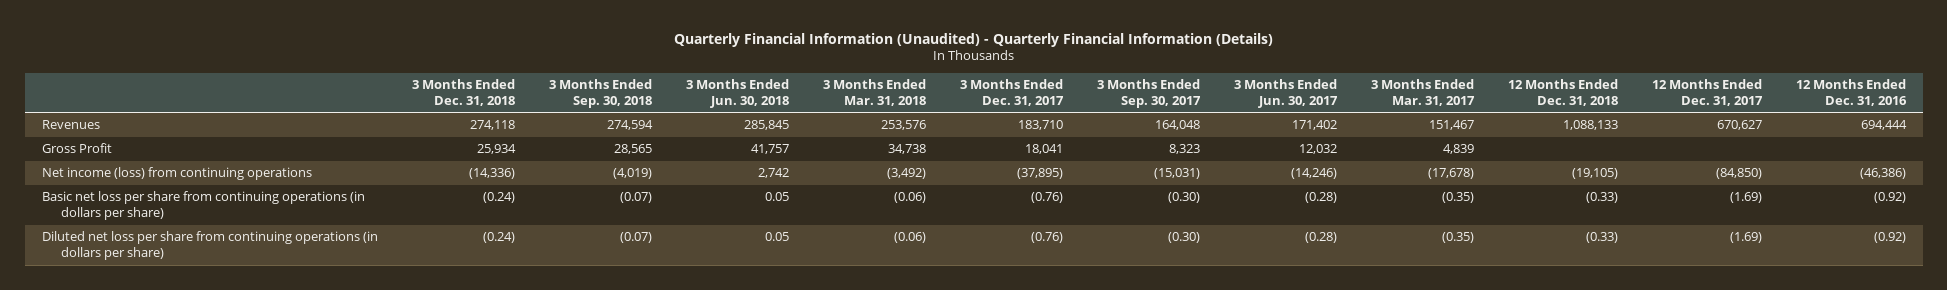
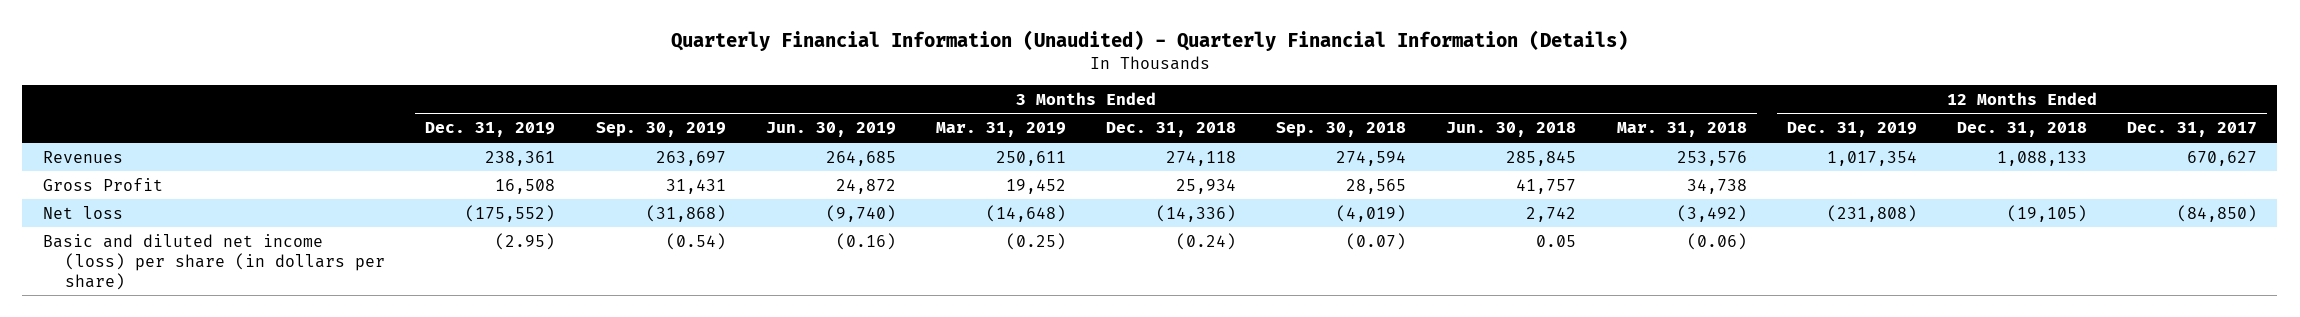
- | 3 Months Ended Dec. 31, 2018 | 3 Months Ended Sep. 30, 2018 | 3 Months Ended Jun. 30, 2018 | 3 Months Ended Mar. 31, 2018 | 3 Months Ended Dec. 31, 2017 | 3 Months Ended Sep. 30, 2017 | 3 Months Ended Jun. 30, 2017 | 3 Months Ended Mar. 31, 2017 | 12 Months Ended Dec. 31, 2018 | 12 Months Ended Dec. 31, 2017 | 12 Months Ended Dec. 31, 2016
+ | 3 Months Ended Dec. 31, 2019 | 3 Months Ended Sep. 30, 2019 | 3 Months Ended Jun. 30, 2019 | 3 Months Ended Mar. 31, 2019 | 3 Months Ended Dec. 31, 2018 | 3 Months Ended Sep. 30, 2018 | 3 Months Ended Jun. 30, 2018 | 3 Months Ended Mar. 31, 2018 | 12 Months Ended Dec. 31, 2019 | 12 Months Ended Dec. 31, 2018 | 12 Months Ended Dec. 31, 2017
- Net income (loss) from continuing operations | (14,336) | (4,019) | 2,742 | (3,492) | (37,895) | (15,031) | (14,246) | (17,678) | (19,105) | (84,850) | (46,386)
- Basic net loss per share from continuing operations (in dollars per share) | (0.24) | (0.07) | 0.05 | (0.06) | (0.76) | (0.30) | (0.28) | (0.35) | (0.33) | (1.69) | (0.92)
- Diluted net loss per share from continuing operations (in dollars per share) | (0.24) | (0.07) | 0.05 | (0.06) | (0.76) | (0.30) | (0.28) | (0.35) | (0.33) | (1.69) | (0.92)
+ Net loss | (175,552) | (31,868) | (9,740) | (14,648) | (14,336) | (4,019) | 2,742 | (3,492) | (231,808) | (19,105) | (84,850)
+ Basic and diluted net income (loss) per share (in dollars per share) | (2.95) | (0.54) | (0.16) | (0.25) | (0.24) | (0.07) | 0.05 | (0.06) | | |

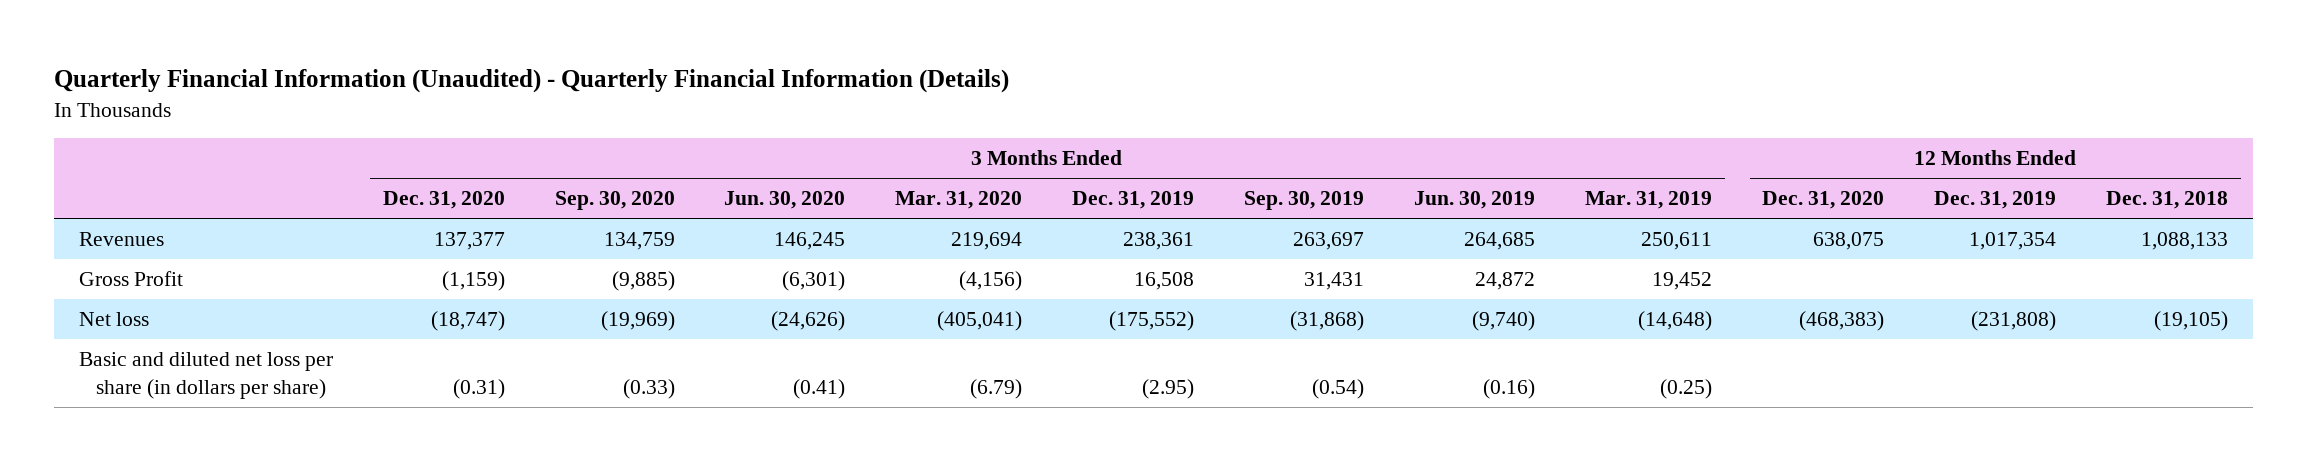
- | 3 Months Ended Dec. 31, 2019 | 3 Months Ended Sep. 30, 2019 | 3 Months Ended Jun. 30, 2019 | 3 Months Ended Mar. 31, 2019 | 3 Months Ended Dec. 31, 2018 | 3 Months Ended Sep. 30, 2018 | 3 Months Ended Jun. 30, 2018 | 3 Months Ended Mar. 31, 2018 | 12 Months Ended Dec. 31, 2019 | 12 Months Ended Dec. 31, 2018 | 12 Months Ended Dec. 31, 2017
+ | 3 Months Ended Dec. 31, 2020 | 3 Months Ended Sep. 30, 2020 | 3 Months Ended Jun. 30, 2020 | 3 Months Ended Mar. 31, 2020 | 3 Months Ended Dec. 31, 2019 | 3 Months Ended Sep. 30, 2019 | 3 Months Ended Jun. 30, 2019 | 3 Months Ended Mar. 31, 2019 | 12 Months Ended Dec. 31, 2020 | 12 Months Ended Dec. 31, 2019 | 12 Months Ended Dec. 31, 2018
- Basic and diluted net income (loss) per share (in dollars per share) | (2.95) | (0.54) | (0.16) | (0.25) | (0.24) | (0.07) | 0.05 | (0.06) | | |
+ Basic and diluted net loss per share (in dollars per share) | (0.31) | (0.33) | (0.41) | (6.79) | (2.95) | (0.54) | (0.16) | (0.25) | | |

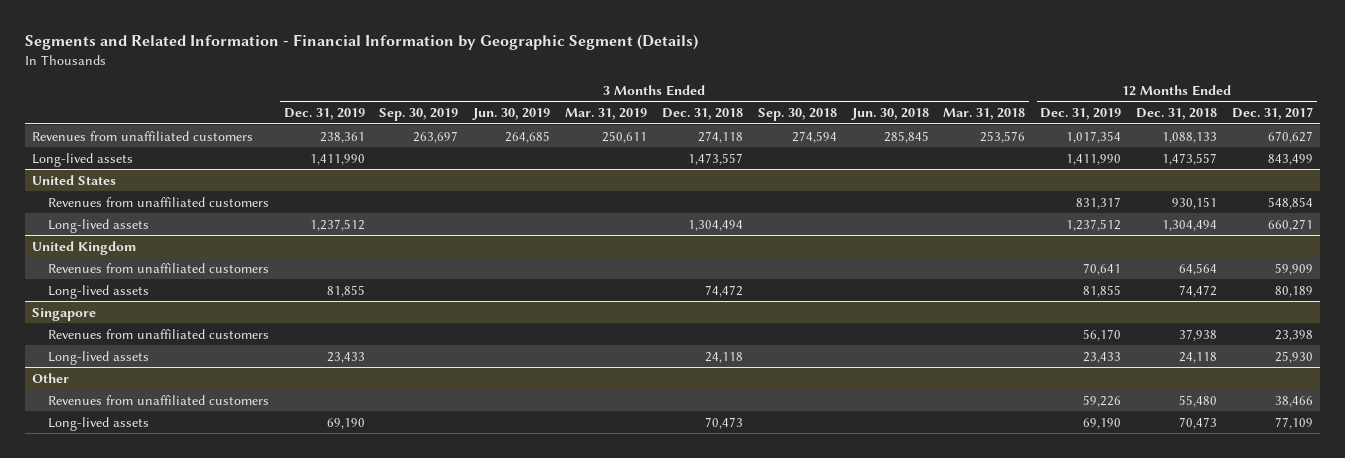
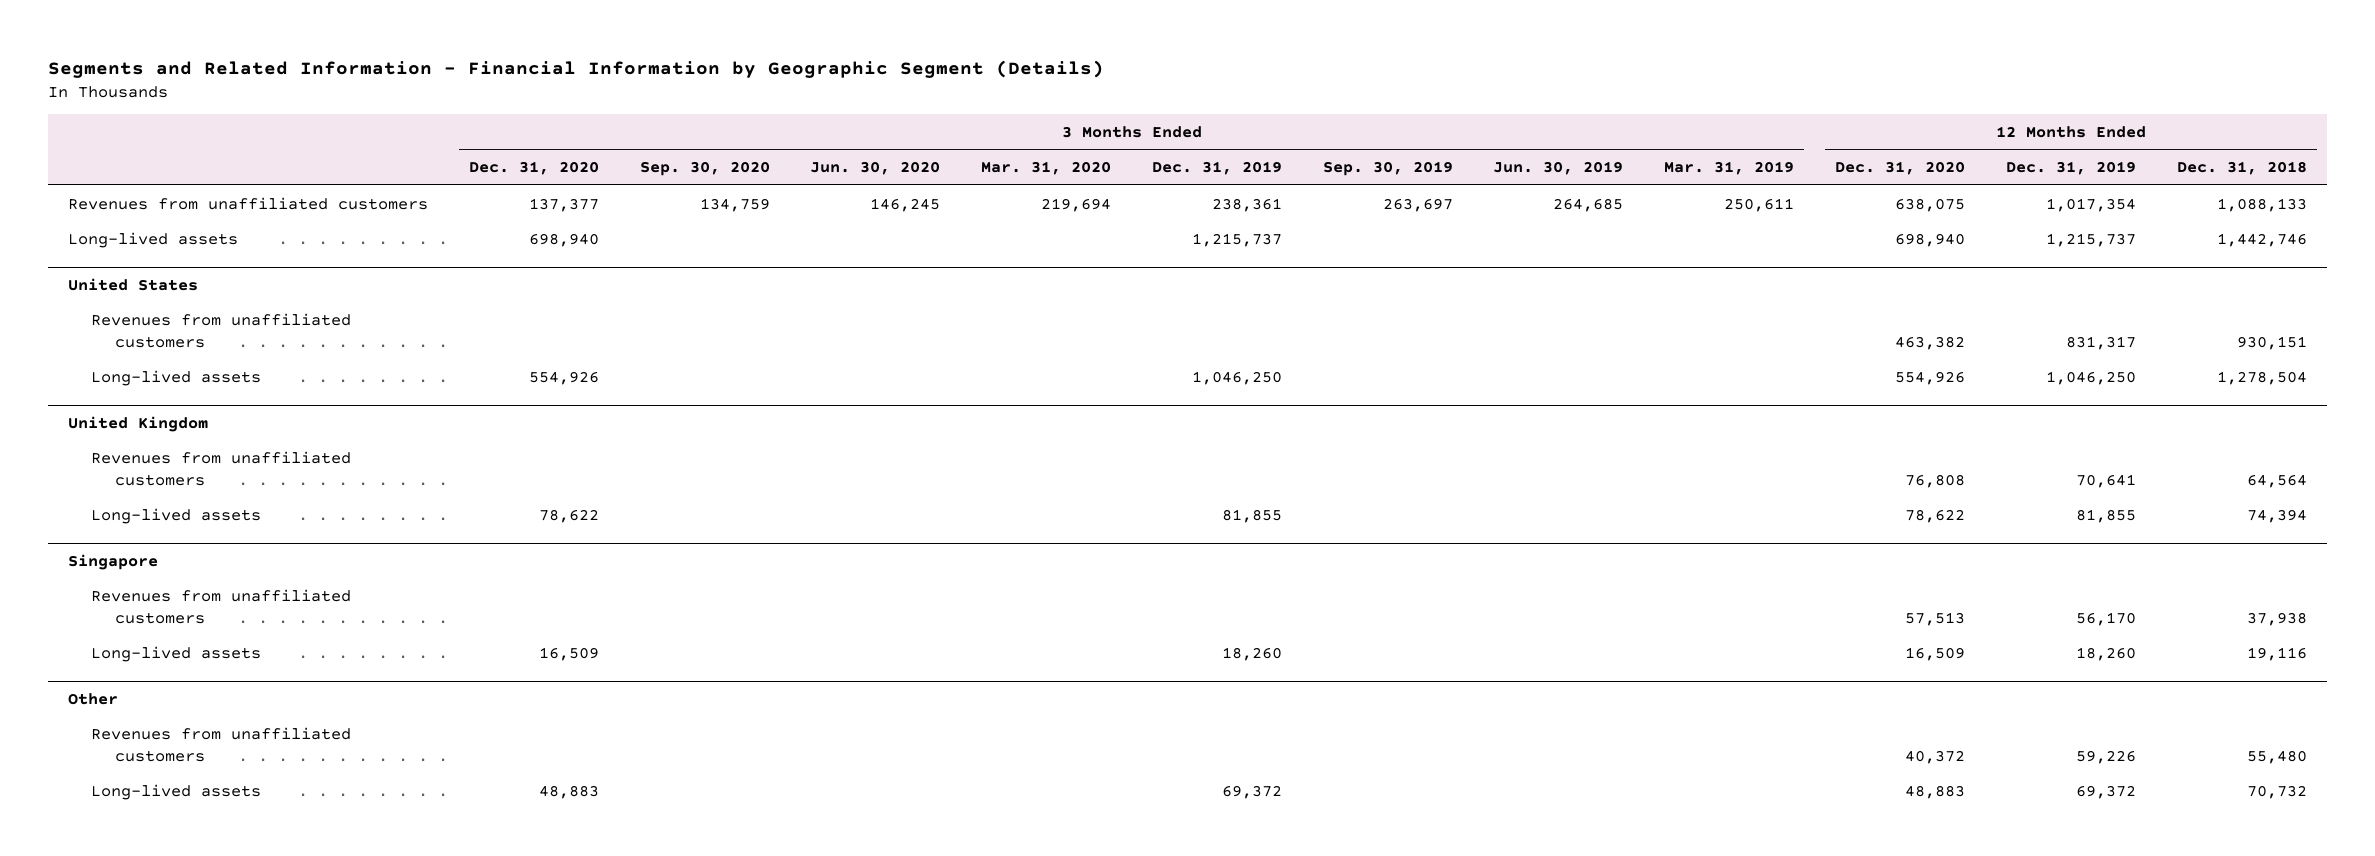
- | 3 Months Ended Dec. 31, 2019 | 3 Months Ended Sep. 30, 2019 | 3 Months Ended Jun. 30, 2019 | 3 Months Ended Mar. 31, 2019 | 3 Months Ended Dec. 31, 2018 | 3 Months Ended Sep. 30, 2018 | 3 Months Ended Jun. 30, 2018 | 3 Months Ended Mar. 31, 2018 | 12 Months Ended Dec. 31, 2019 | 12 Months Ended Dec. 31, 2018 | 12 Months Ended Dec. 31, 2017
+ | 3 Months Ended Dec. 31, 2020 | 3 Months Ended Sep. 30, 2020 | 3 Months Ended Jun. 30, 2020 | 3 Months Ended Mar. 31, 2020 | 3 Months Ended Dec. 31, 2019 | 3 Months Ended Sep. 30, 2019 | 3 Months Ended Jun. 30, 2019 | 3 Months Ended Mar. 31, 2019 | 12 Months Ended Dec. 31, 2020 | 12 Months Ended Dec. 31, 2019 | 12 Months Ended Dec. 31, 2018
- Long-lived assets | 1,411,990 | | | | 1,473,557 | | | | 1,411,990 | 1,473,557 | 843,499
+ Long-lived assets | 698,940 | | | | 1,215,737 | | | | 698,940 | 1,215,737 | 1,442,746
@ United States
- Long-lived assets | 1,237,512 | | | | 1,304,494 | | | | 1,237,512 | 1,304,494 | 660,271
+ Long-lived assets | 554,926 | | | | 1,046,250 | | | | 554,926 | 1,046,250 | 1,278,504
@ United Kingdom
- Long-lived assets | 81,855 | | | | 74,472 | | | | 81,855 | 74,472 | 80,189
+ Long-lived assets | 78,622 | | | | 81,855 | | | | 78,622 | 81,855 | 74,394
@ Singapore
- Long-lived assets | 23,433 | | | | 24,118 | | | | 23,433 | 24,118 | 25,930
+ Long-lived assets | 16,509 | | | | 18,260 | | | | 16,509 | 18,260 | 19,116
@ Other
- Long-lived assets | 69,190 | | | | 70,473 | | | | 69,190 | 70,473 | 77,109
+ Long-lived assets | 48,883 | | | | 69,372 | | | | 48,883 | 69,372 | 70,732

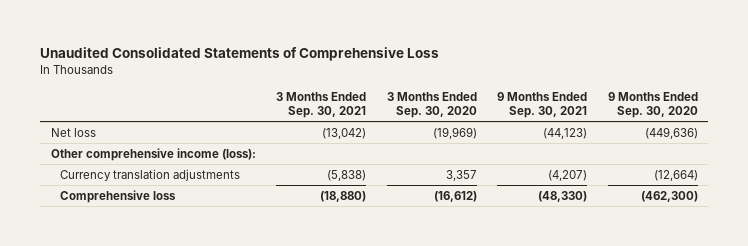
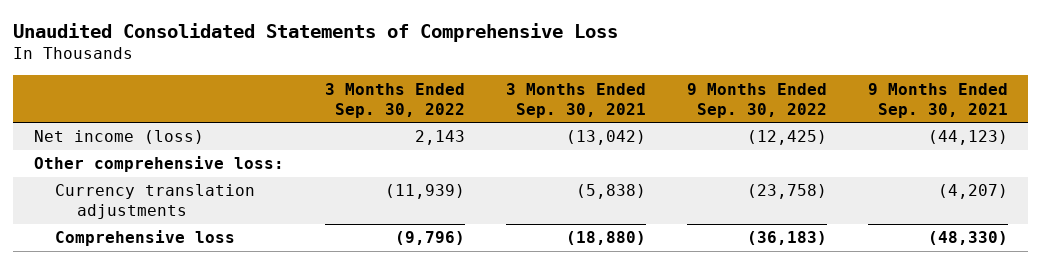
- | 3 Months Ended Sep. 30, 2021 | 3 Months Ended Sep. 30, 2020 | 9 Months Ended Sep. 30, 2021 | 9 Months Ended Sep. 30, 2020
+ | 3 Months Ended Sep. 30, 2022 | 3 Months Ended Sep. 30, 2021 | 9 Months Ended Sep. 30, 2022 | 9 Months Ended Sep. 30, 2021
- Net loss | (13,042) | (19,969) | (44,123) | (449,636)
- Other comprehensive income (loss):
+ Net income (loss) | 2,143 | (13,042) | (12,425) | (44,123)
+ Other comprehensive loss:

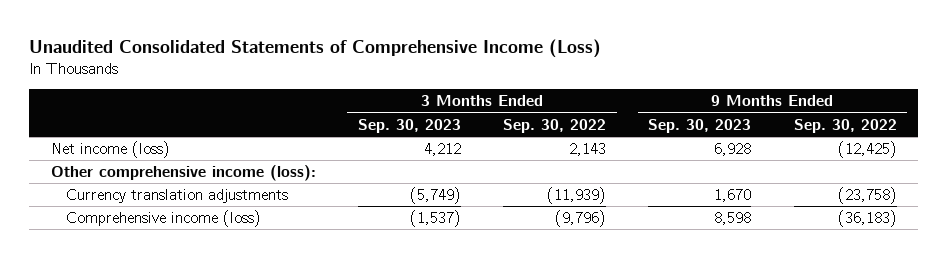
- Unaudited Consolidated Statements of Comprehensive Loss
+ Unaudited Consolidated Statements of Comprehensive Income (Loss)
- | 3 Months Ended Sep. 30, 2022 | 3 Months Ended Sep. 30, 2021 | 9 Months Ended Sep. 30, 2022 | 9 Months Ended Sep. 30, 2021
+ | 3 Months Ended Sep. 30, 2023 | 3 Months Ended Sep. 30, 2022 | 9 Months Ended Sep. 30, 2023 | 9 Months Ended Sep. 30, 2022
- Other comprehensive loss:
+ Other comprehensive income (loss):
- Comprehensive loss | (9,796) | (18,880) | (36,183) | (48,330)
+ Comprehensive income (loss) | (1,537) | (9,796) | 8,598 | (36,183)

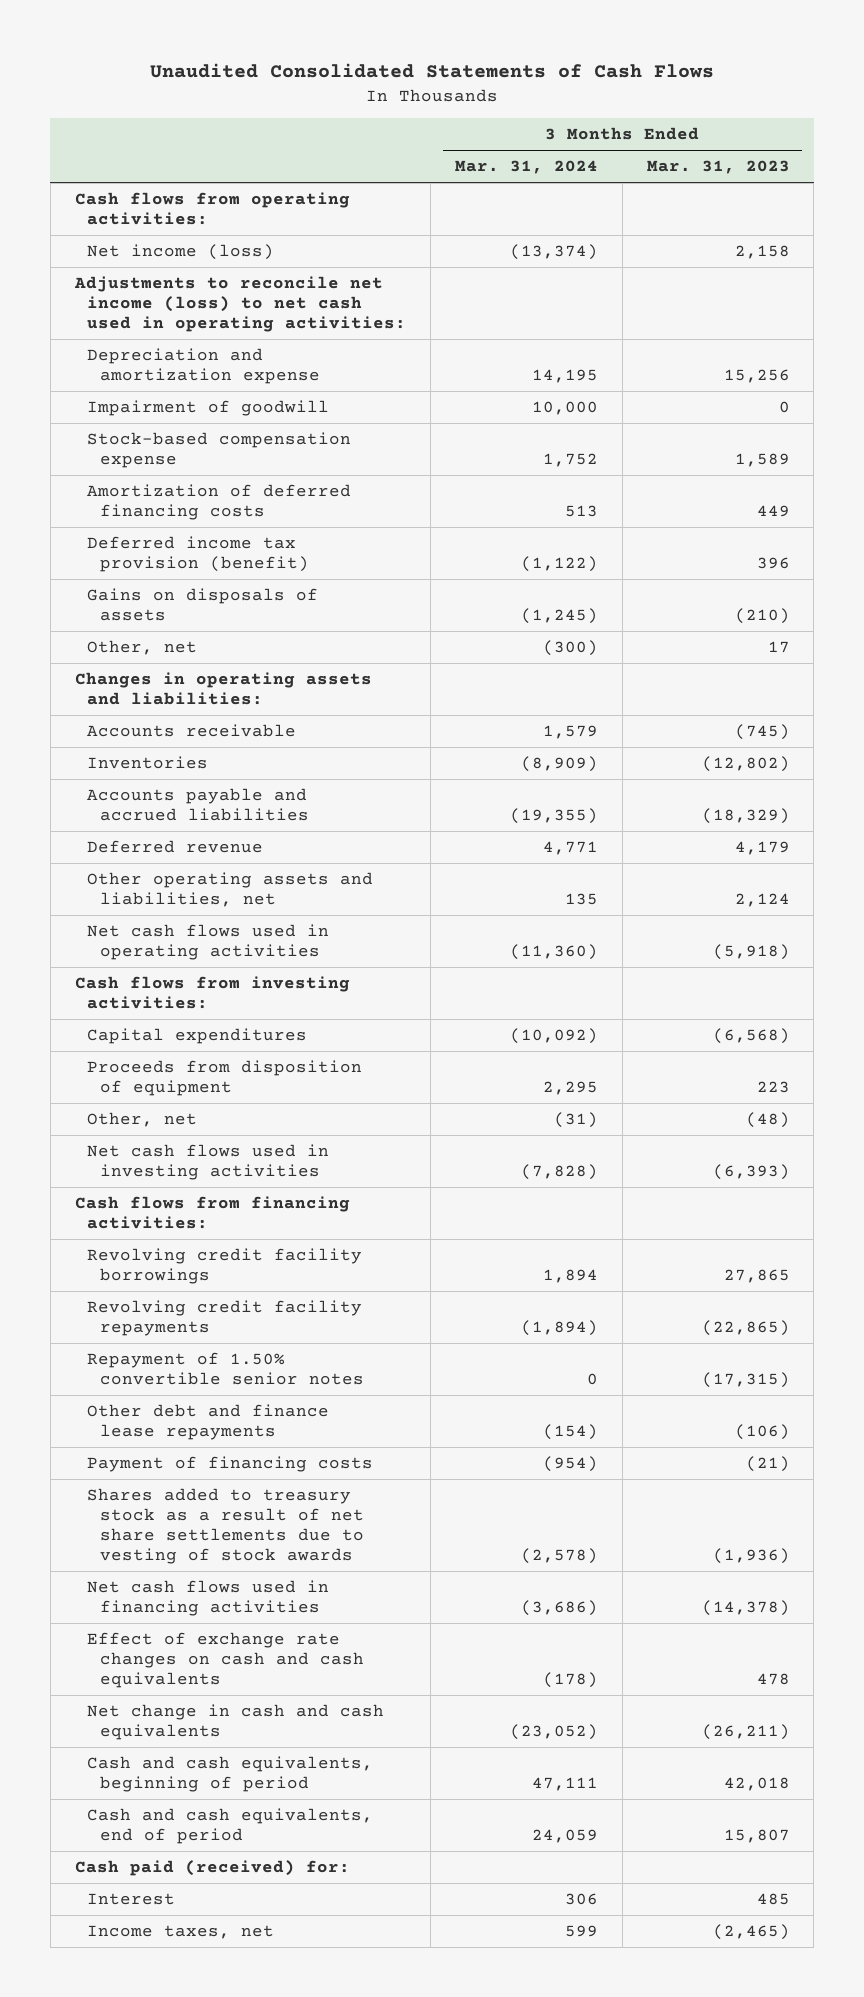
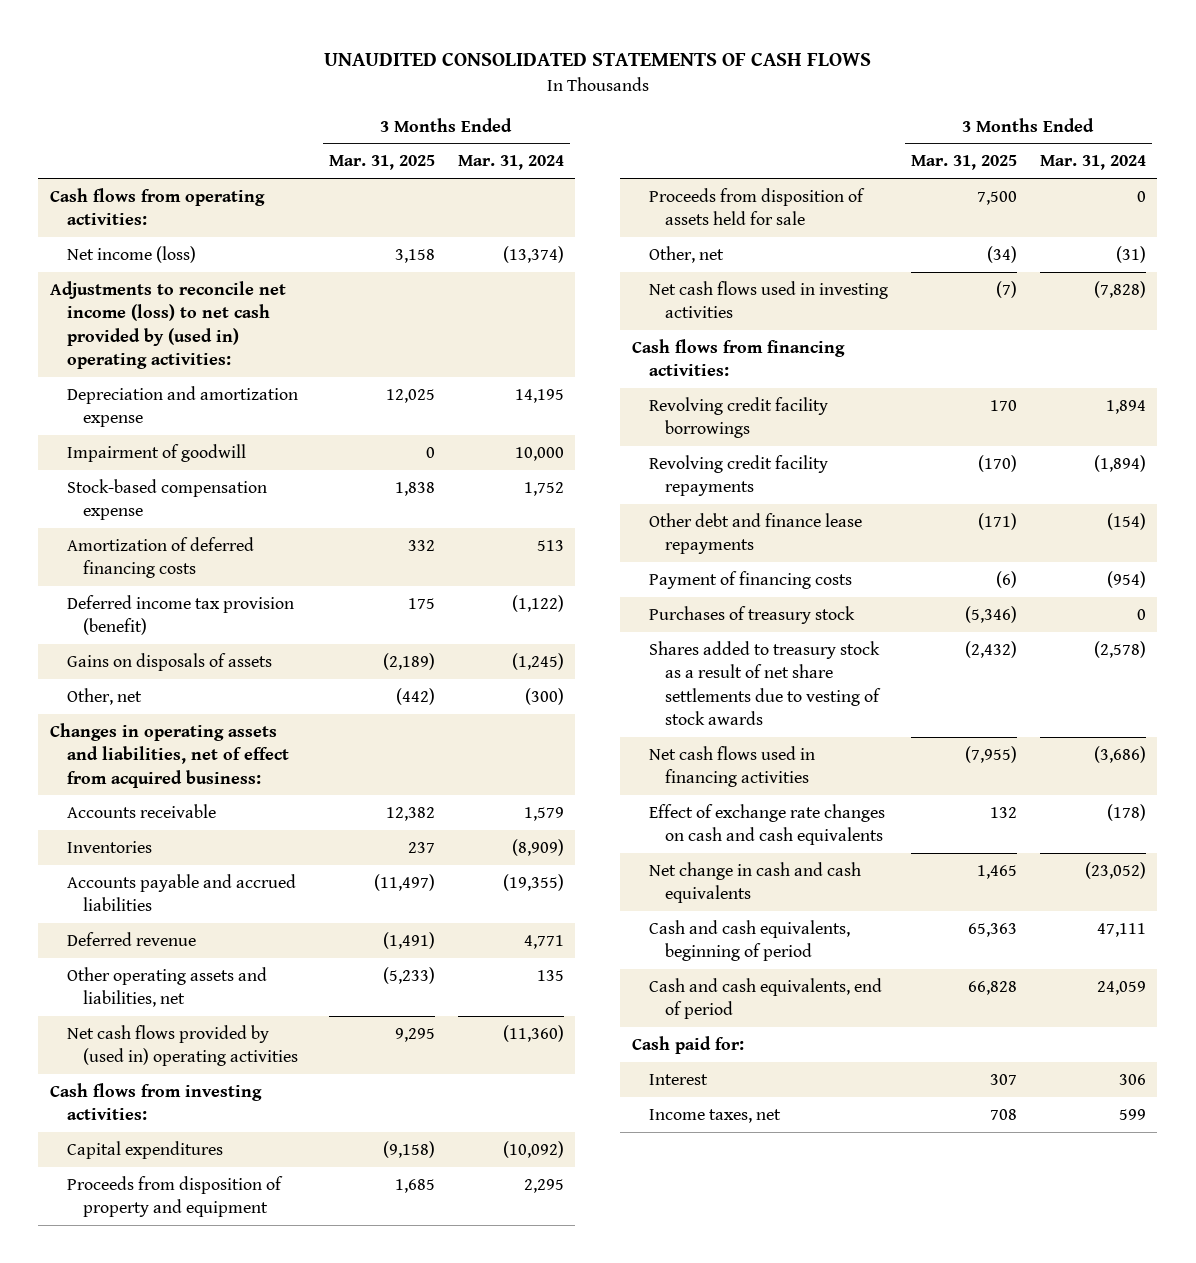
- Unaudited Consolidated Statements of Cash Flows
+ UNAUDITED CONSOLIDATED STATEMENTS OF CASH FLOWS
- | 3 Months Ended Mar. 31, 2024 | 3 Months Ended Mar. 31, 2023
+ | 3 Months Ended Mar. 31, 2025 | 3 Months Ended Mar. 31, 2024
- Adjustments to reconcile net income (loss) to net cash used in operating activities:
+ Adjustments to reconcile net income (loss) to net cash provided by (used in) operating activities:
- Changes in operating assets and liabilities:
+ Changes in operating assets and liabilities, net of effect from acquired business:
- Net cash flows used in operating activities | (11,360) | (5,918)
+ Net cash flows provided by (used in) operating activities | 9,295 | (11,360)
- Proceeds from disposition of equipment | 2,295 | 223
+ Proceeds from disposition of property and equipment | 1,685 | 2,295
+ Proceeds from disposition of assets held for sale | 7,500 | 0
- Repayment of 1.50% convertible senior notes | 0 | (17,315)
+ Purchases of treasury stock | (5,346) | 0
- Cash paid (received) for:
+ Cash paid for:

